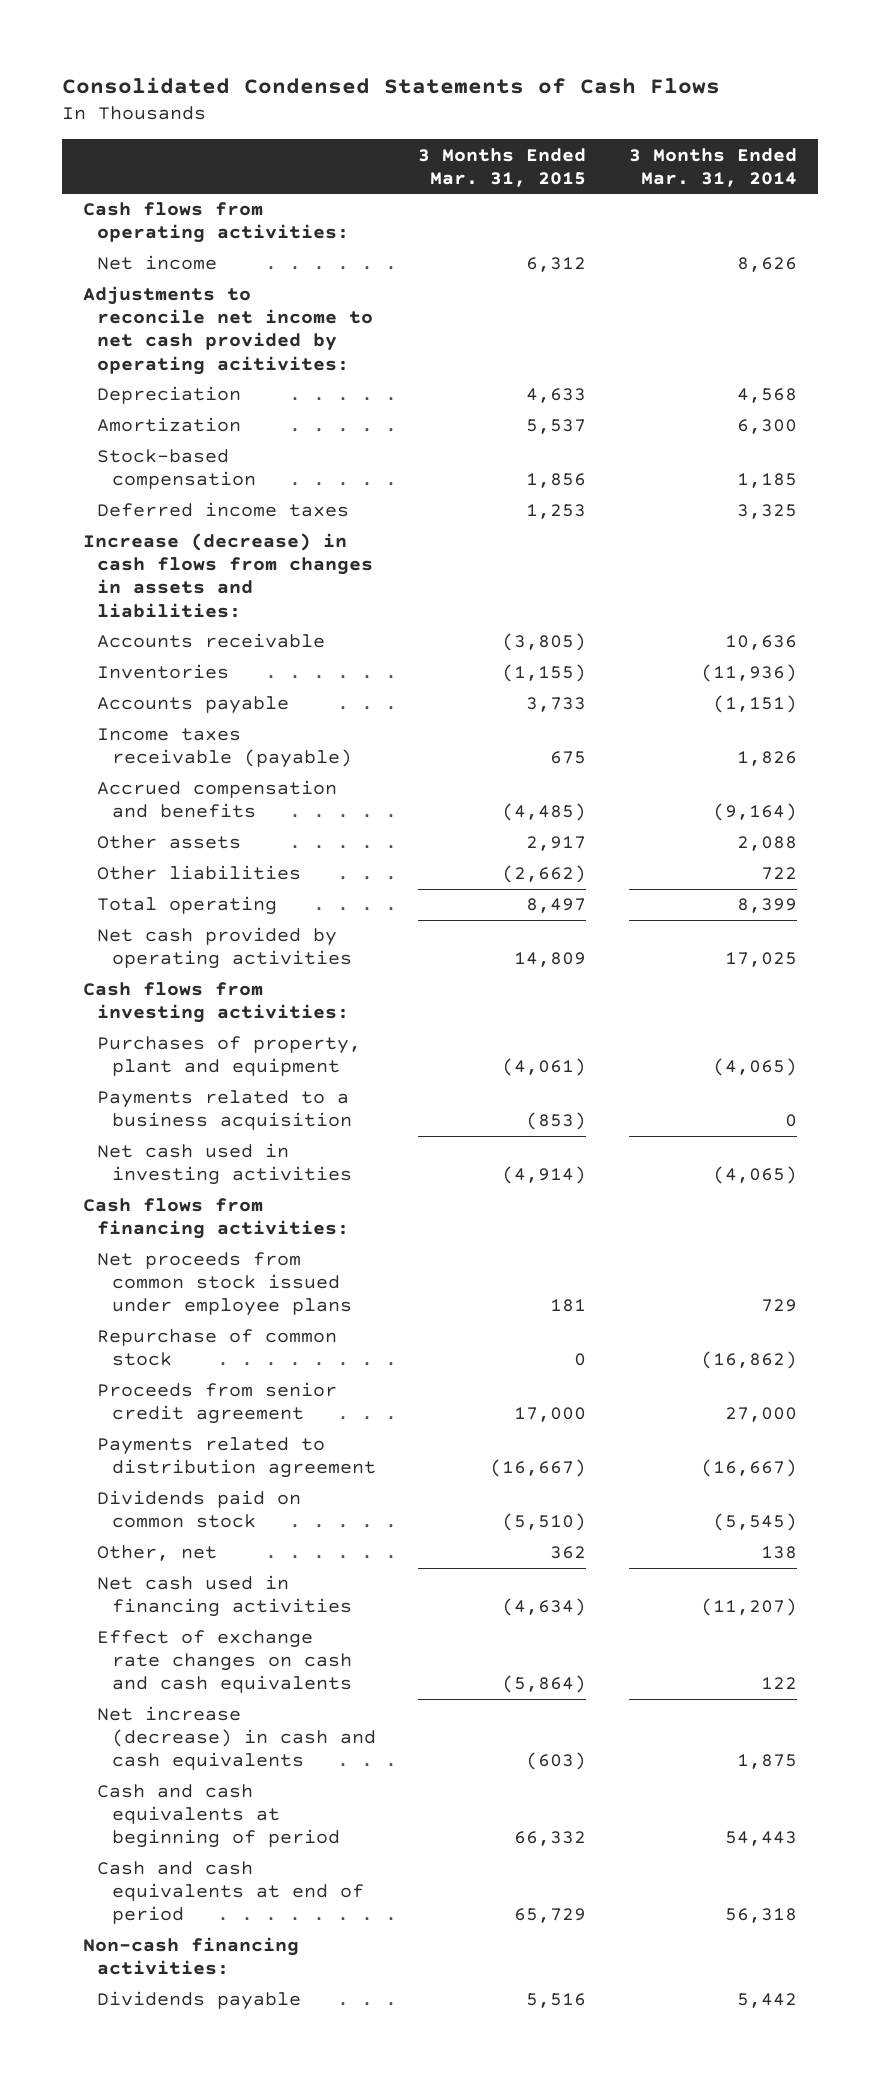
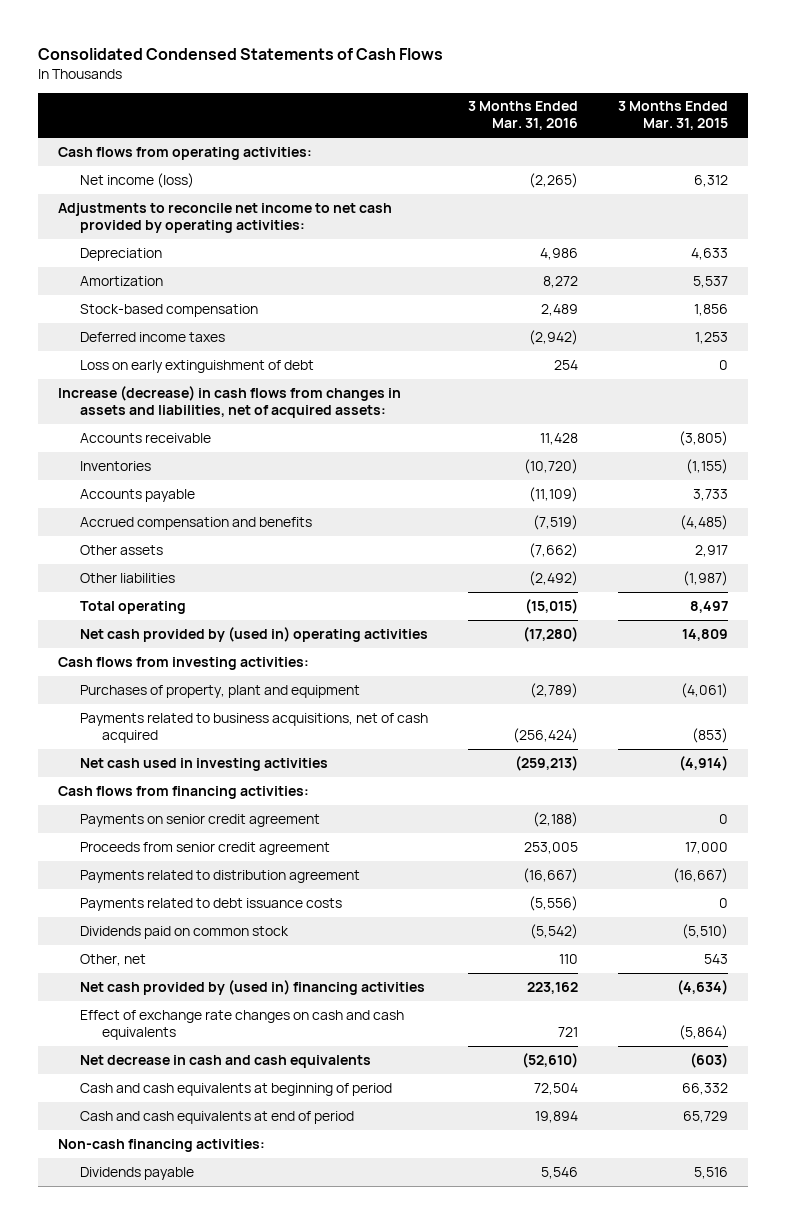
- | 3 Months Ended Mar. 31, 2015 | 3 Months Ended Mar. 31, 2014
+ | 3 Months Ended Mar. 31, 2016 | 3 Months Ended Mar. 31, 2015
- Net income | 6,312 | 8,626
- Adjustments to reconcile net income to net cash provided by operating acitivites:
+ Net income (loss) | (2,265) | 6,312
+ Adjustments to reconcile net income to net cash provided by operating activities:
- Increase (decrease) in cash flows from changes in assets and liabilities:
+ Loss on early extinguishment of debt | 254 | 0
+ Increase (decrease) in cash flows from changes in assets and liabilities, net of acquired assets:
- Income taxes receivable (payable) | 675 | 1,826
- Other liabilities | (2,662) | 722
+ Other liabilities | (2,492) | (1,987)
- Net cash provided by operating activities | 14,809 | 17,025
+ Net cash provided by (used in) operating activities | (17,280) | 14,809
- Payments related to a business acquisition | (853) | 0
+ Payments related to business acquisitions, net of cash acquired | (256,424) | (853)
- Net proceeds from common stock issued under employee plans | 181 | 729
- Repurchase of common stock | 0 | (16,862)
+ Payments on senior credit agreement | (2,188) | 0
+ Payments related to debt issuance costs | (5,556) | 0
- Other, net | 362 | 138
- Net cash used in financing activities | (4,634) | (11,207)
+ Other, net | 110 | 543
+ Net cash provided by (used in) financing activities | 223,162 | (4,634)
- Net increase (decrease) in cash and cash equivalents | (603) | 1,875
+ Net decrease in cash and cash equivalents | (52,610) | (603)

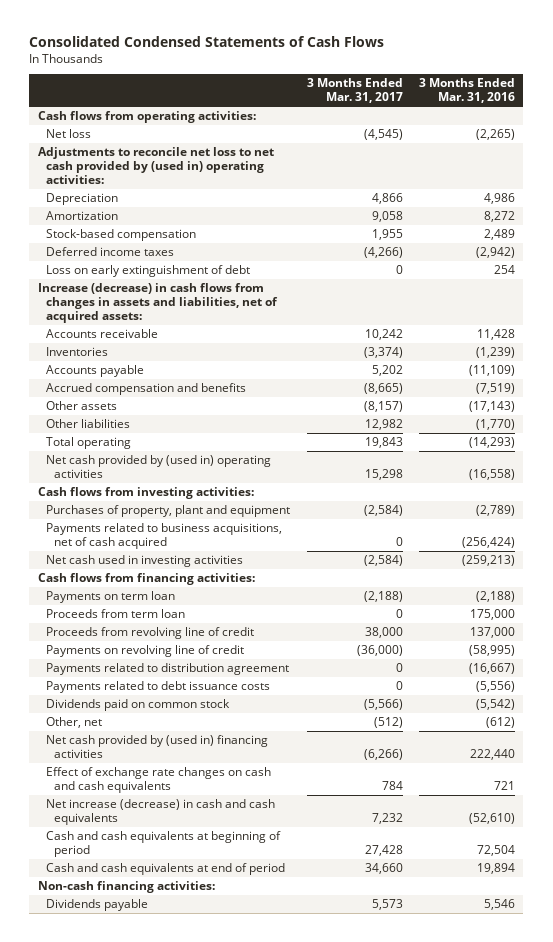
- | 3 Months Ended Mar. 31, 2016 | 3 Months Ended Mar. 31, 2015
+ | 3 Months Ended Mar. 31, 2017 | 3 Months Ended Mar. 31, 2016
- Net income (loss) | (2,265) | 6,312
- Adjustments to reconcile net income to net cash provided by operating activities:
+ Net loss | (4,545) | (2,265)
+ Adjustments to reconcile net loss to net cash provided by (used in) operating activities:
- Inventories | (10,720) | (1,155)
+ Inventories | (3,374) | (1,239)
- Other assets | (7,662) | 2,917
- Other liabilities | (2,492) | (1,987)
- Total operating | (15,015) | 8,497
- Net cash provided by (used in) operating activities | (17,280) | 14,809
+ Other assets | (8,157) | (17,143)
+ Other liabilities | 12,982 | (1,770)
+ Total operating | 19,843 | (14,293)
+ Net cash provided by (used in) operating activities | 15,298 | (16,558)
- Payments on senior credit agreement | (2,188) | 0
- Proceeds from senior credit agreement | 253,005 | 17,000
+ Payments on term loan | (2,188) | (2,188)
+ Proceeds from term loan | 0 | 175,000
+ Proceeds from revolving line of credit | 38,000 | 137,000
+ Payments on revolving line of credit | (36,000) | (58,995)
- Other, net | 110 | 543
- Net cash provided by (used in) financing activities | 223,162 | (4,634)
+ Other, net | (512) | (612)
+ Net cash provided by (used in) financing activities | (6,266) | 222,440
- Net decrease in cash and cash equivalents | (52,610) | (603)
+ Net increase (decrease) in cash and cash equivalents | 7,232 | (52,610)

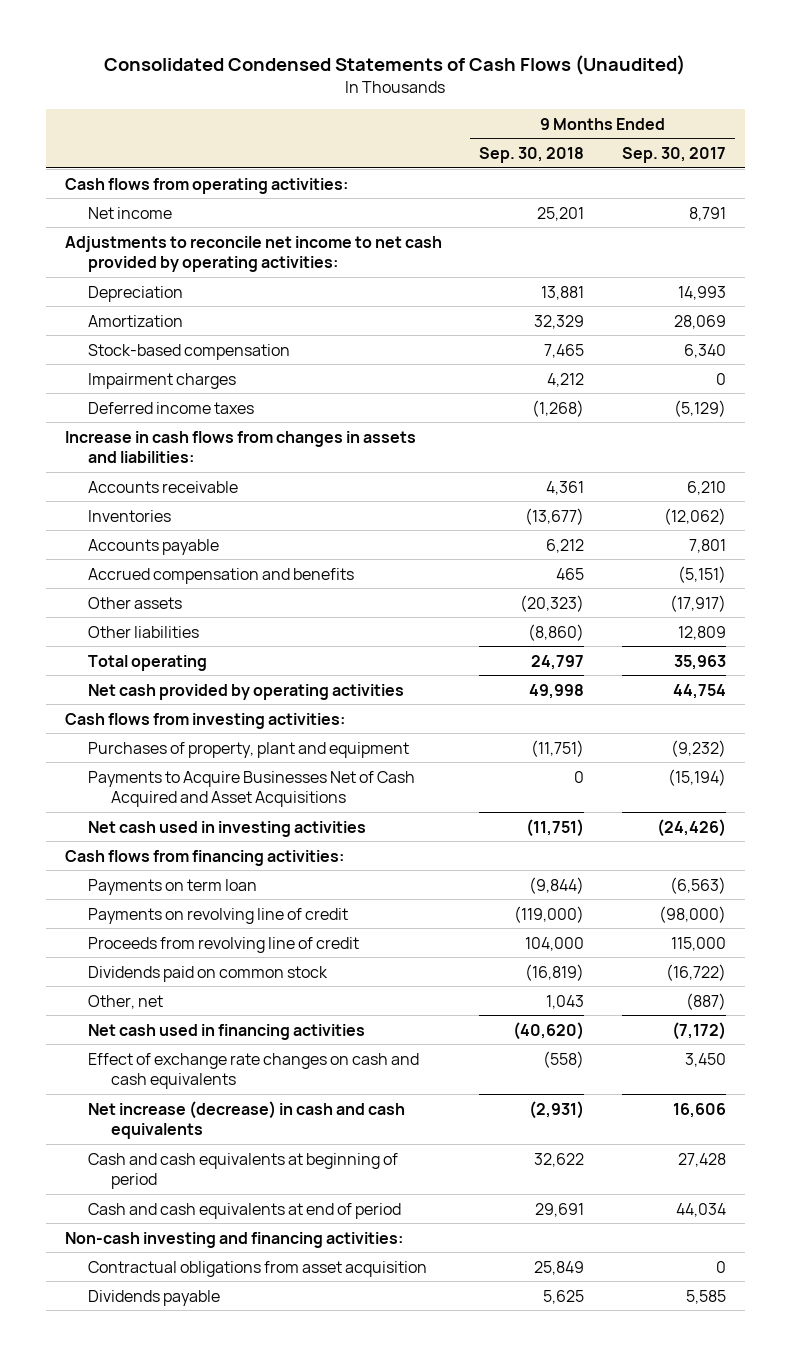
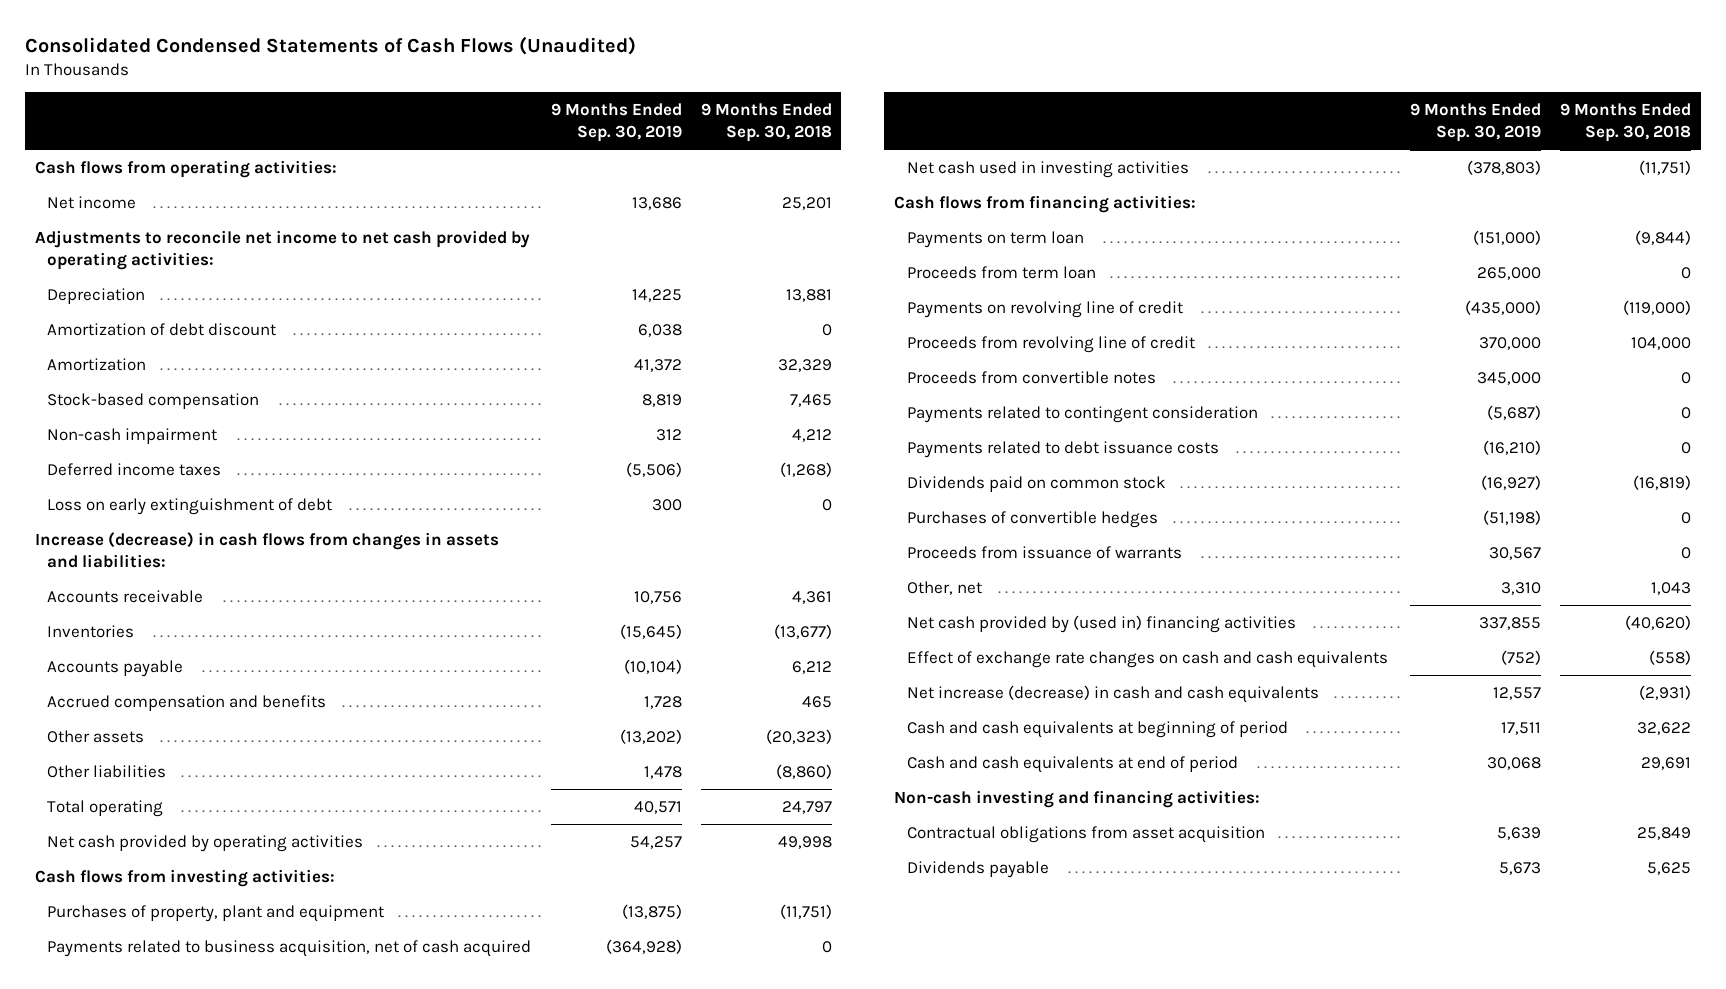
- | 9 Months Ended Sep. 30, 2018 | 9 Months Ended Sep. 30, 2017
+ | 9 Months Ended Sep. 30, 2019 | 9 Months Ended Sep. 30, 2018
+ Amortization of debt discount | 6,038 | 0
- Impairment charges | 4,212 | 0
+ Non-cash impairment | 312 | 4,212
- Increase in cash flows from changes in assets and liabilities:
+ Loss on early extinguishment of debt | 300 | 0
+ Increase (decrease) in cash flows from changes in assets and liabilities:
- Payments to Acquire Businesses Net of Cash Acquired and Asset Acquisitions | 0 | (15,194)
+ Payments related to business acquisition, net of cash acquired | (364,928) | 0
+ Proceeds from term loan | 265,000 | 0
+ Proceeds from convertible notes | 345,000 | 0
+ Payments related to contingent consideration | (5,687) | 0
+ Payments related to debt issuance costs | (16,210) | 0
+ Purchases of convertible hedges | (51,198) | 0
+ Proceeds from issuance of warrants | 30,567 | 0
- Net cash used in financing activities | (40,620) | (7,172)
+ Net cash provided by (used in) financing activities | 337,855 | (40,620)

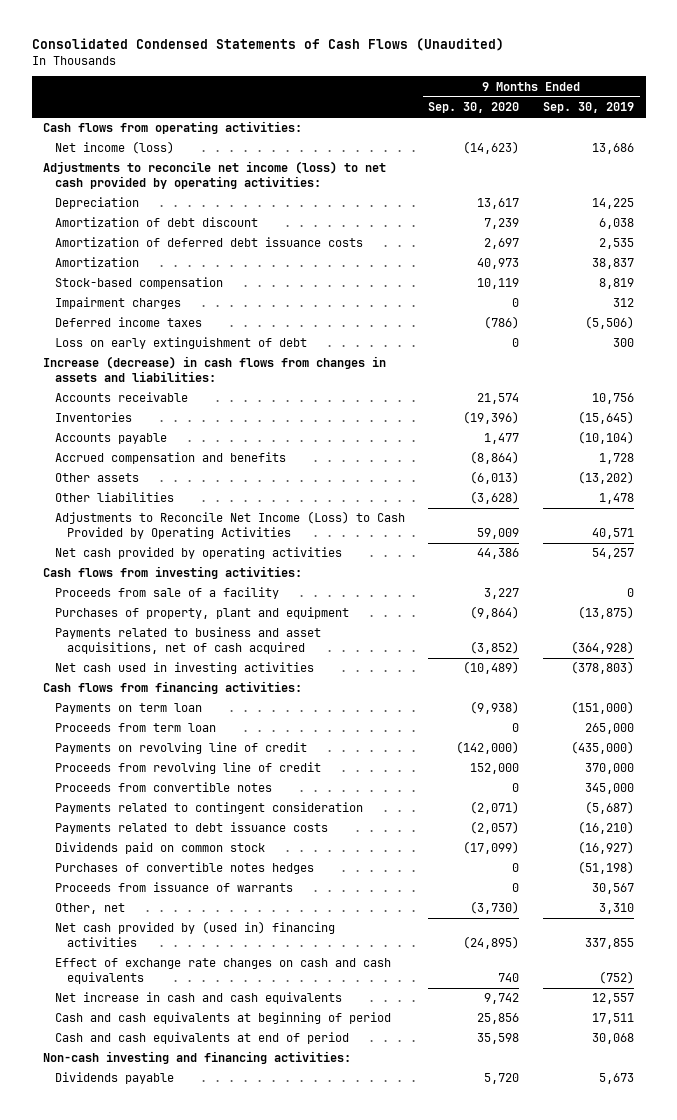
- | 9 Months Ended Sep. 30, 2019 | 9 Months Ended Sep. 30, 2018
+ | 9 Months Ended Sep. 30, 2020 | 9 Months Ended Sep. 30, 2019
- Net income | 13,686 | 25,201
- Adjustments to reconcile net income to net cash provided by operating activities:
+ Net income (loss) | (14,623) | 13,686
+ Adjustments to reconcile net income (loss) to net cash provided by operating activities:
- Amortization | 41,372 | 32,329
+ Amortization of deferred debt issuance costs | 2,697 | 2,535
+ Amortization | 40,973 | 38,837
- Non-cash impairment | 312 | 4,212
+ Impairment charges | 0 | 312
- Total operating | 40,571 | 24,797
+ Adjustments to Reconcile Net Income (Loss) to Cash Provided by Operating Activities | 59,009 | 40,571
+ Proceeds from sale of a facility | 3,227 | 0
- Payments related to business acquisition, net of cash acquired | (364,928) | 0
+ Payments related to business and asset acquisitions, net of cash acquired | (3,852) | (364,928)
- Purchases of convertible hedges | (51,198) | 0
+ Purchases of convertible notes hedges | 0 | (51,198)
- Net increase (decrease) in cash and cash equivalents | 12,557 | (2,931)
+ Net increase in cash and cash equivalents | 9,742 | 12,557
- Contractual obligations from asset acquisition | 5,639 | 25,849

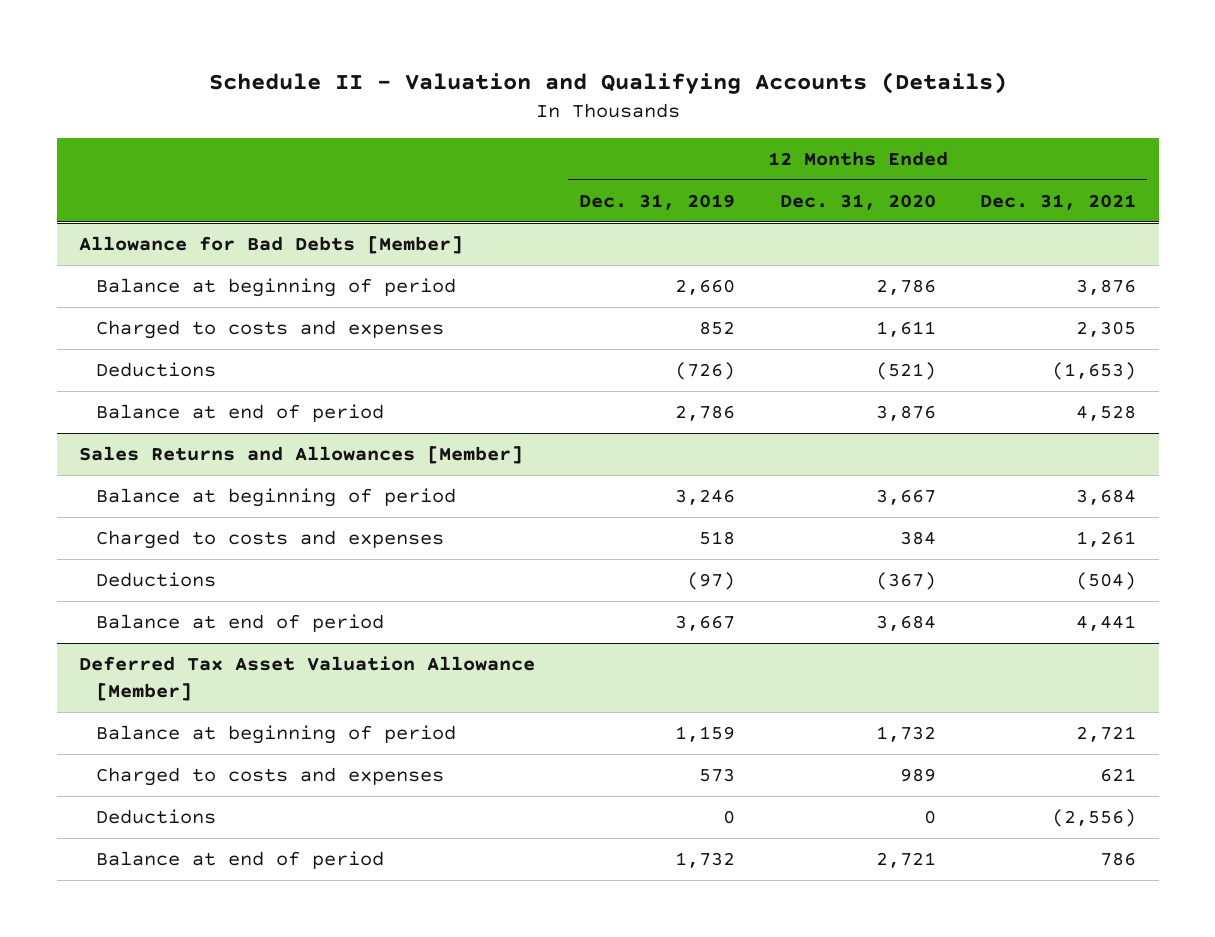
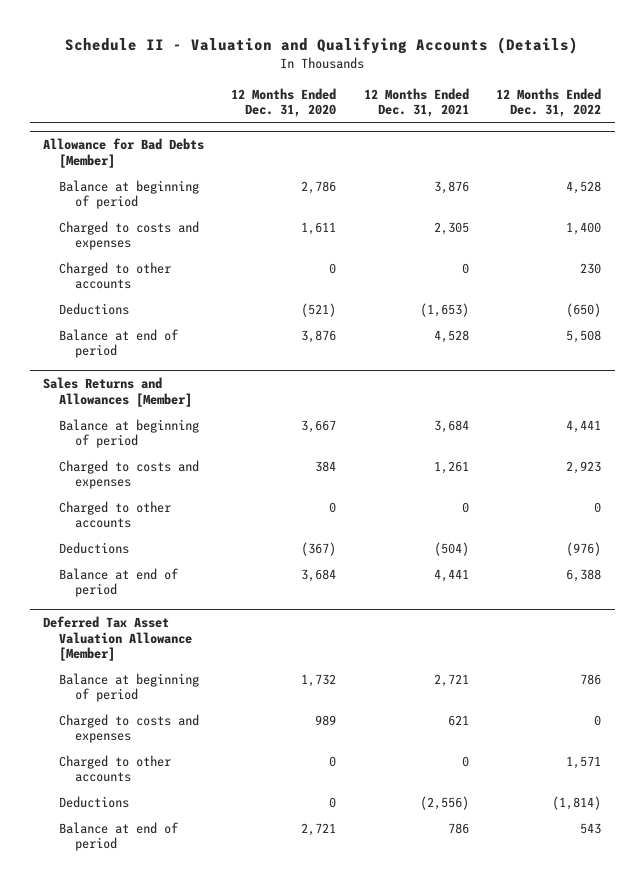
- | 12 Months Ended Dec. 31, 2019 | 12 Months Ended Dec. 31, 2020 | 12 Months Ended Dec. 31, 2021
+ | 12 Months Ended Dec. 31, 2020 | 12 Months Ended Dec. 31, 2021 | 12 Months Ended Dec. 31, 2022
@ Allowance for Bad Debts [Member]
+ Charged to other accounts | 0 | 0 | 230
@ Sales Returns and Allowances [Member]
+ Charged to other accounts | 0 | 0 | 0
@ Deferred Tax Asset Valuation Allowance [Member]
+ Charged to other accounts | 0 | 0 | 1,571

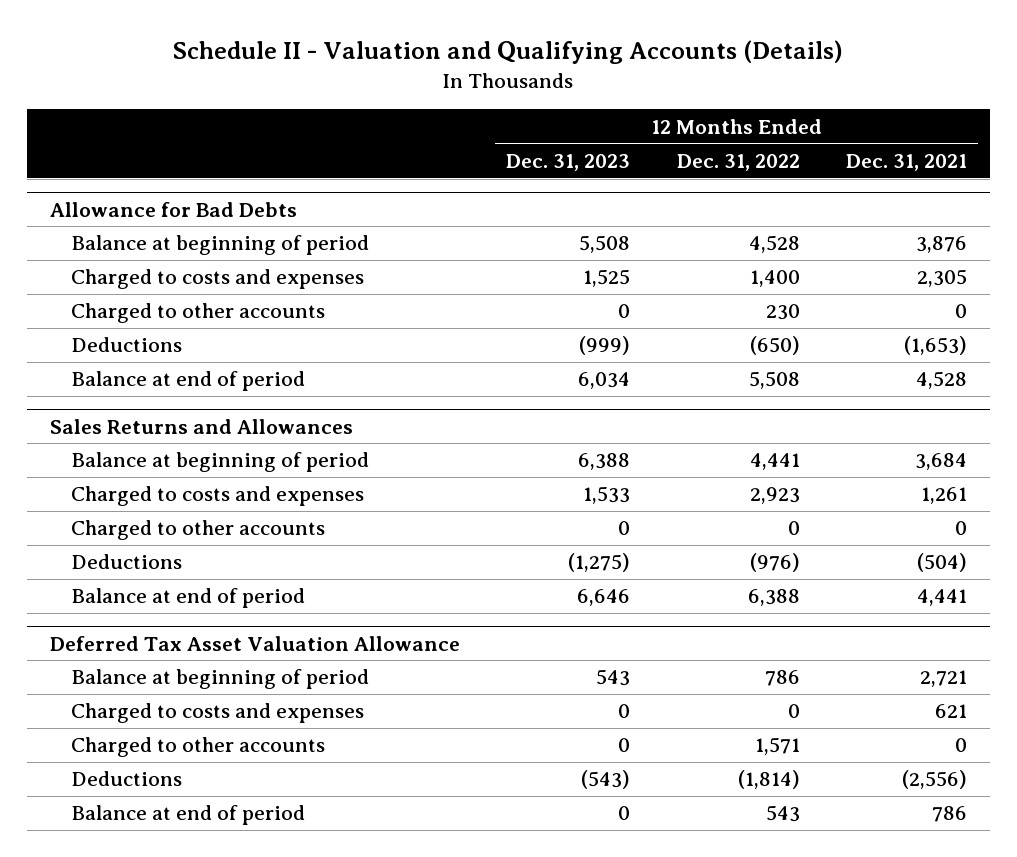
- | 12 Months Ended Dec. 31, 2020 | 12 Months Ended Dec. 31, 2021 | 12 Months Ended Dec. 31, 2022
+ | 12 Months Ended Dec. 31, 2023 | 12 Months Ended Dec. 31, 2022 | 12 Months Ended Dec. 31, 2021
- Allowance for Bad Debts [Member]
+ Allowance for Bad Debts
- Sales Returns and Allowances [Member]
+ Sales Returns and Allowances
- Deferred Tax Asset Valuation Allowance [Member]
+ Deferred Tax Asset Valuation Allowance

